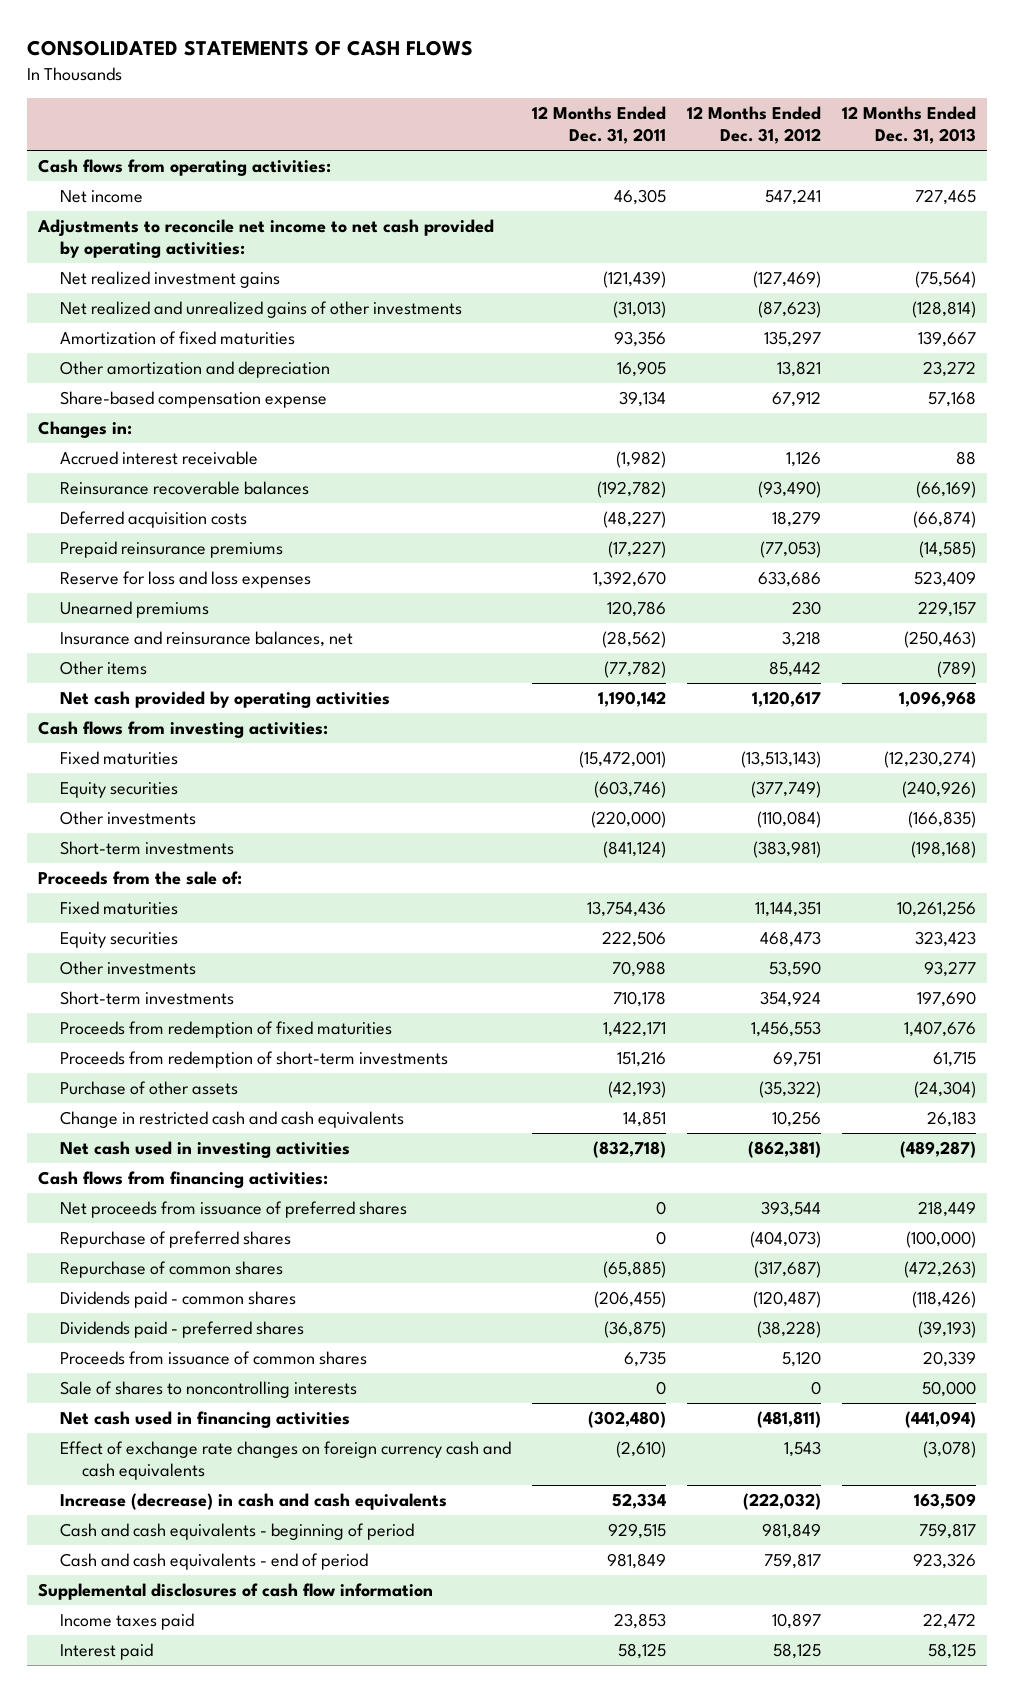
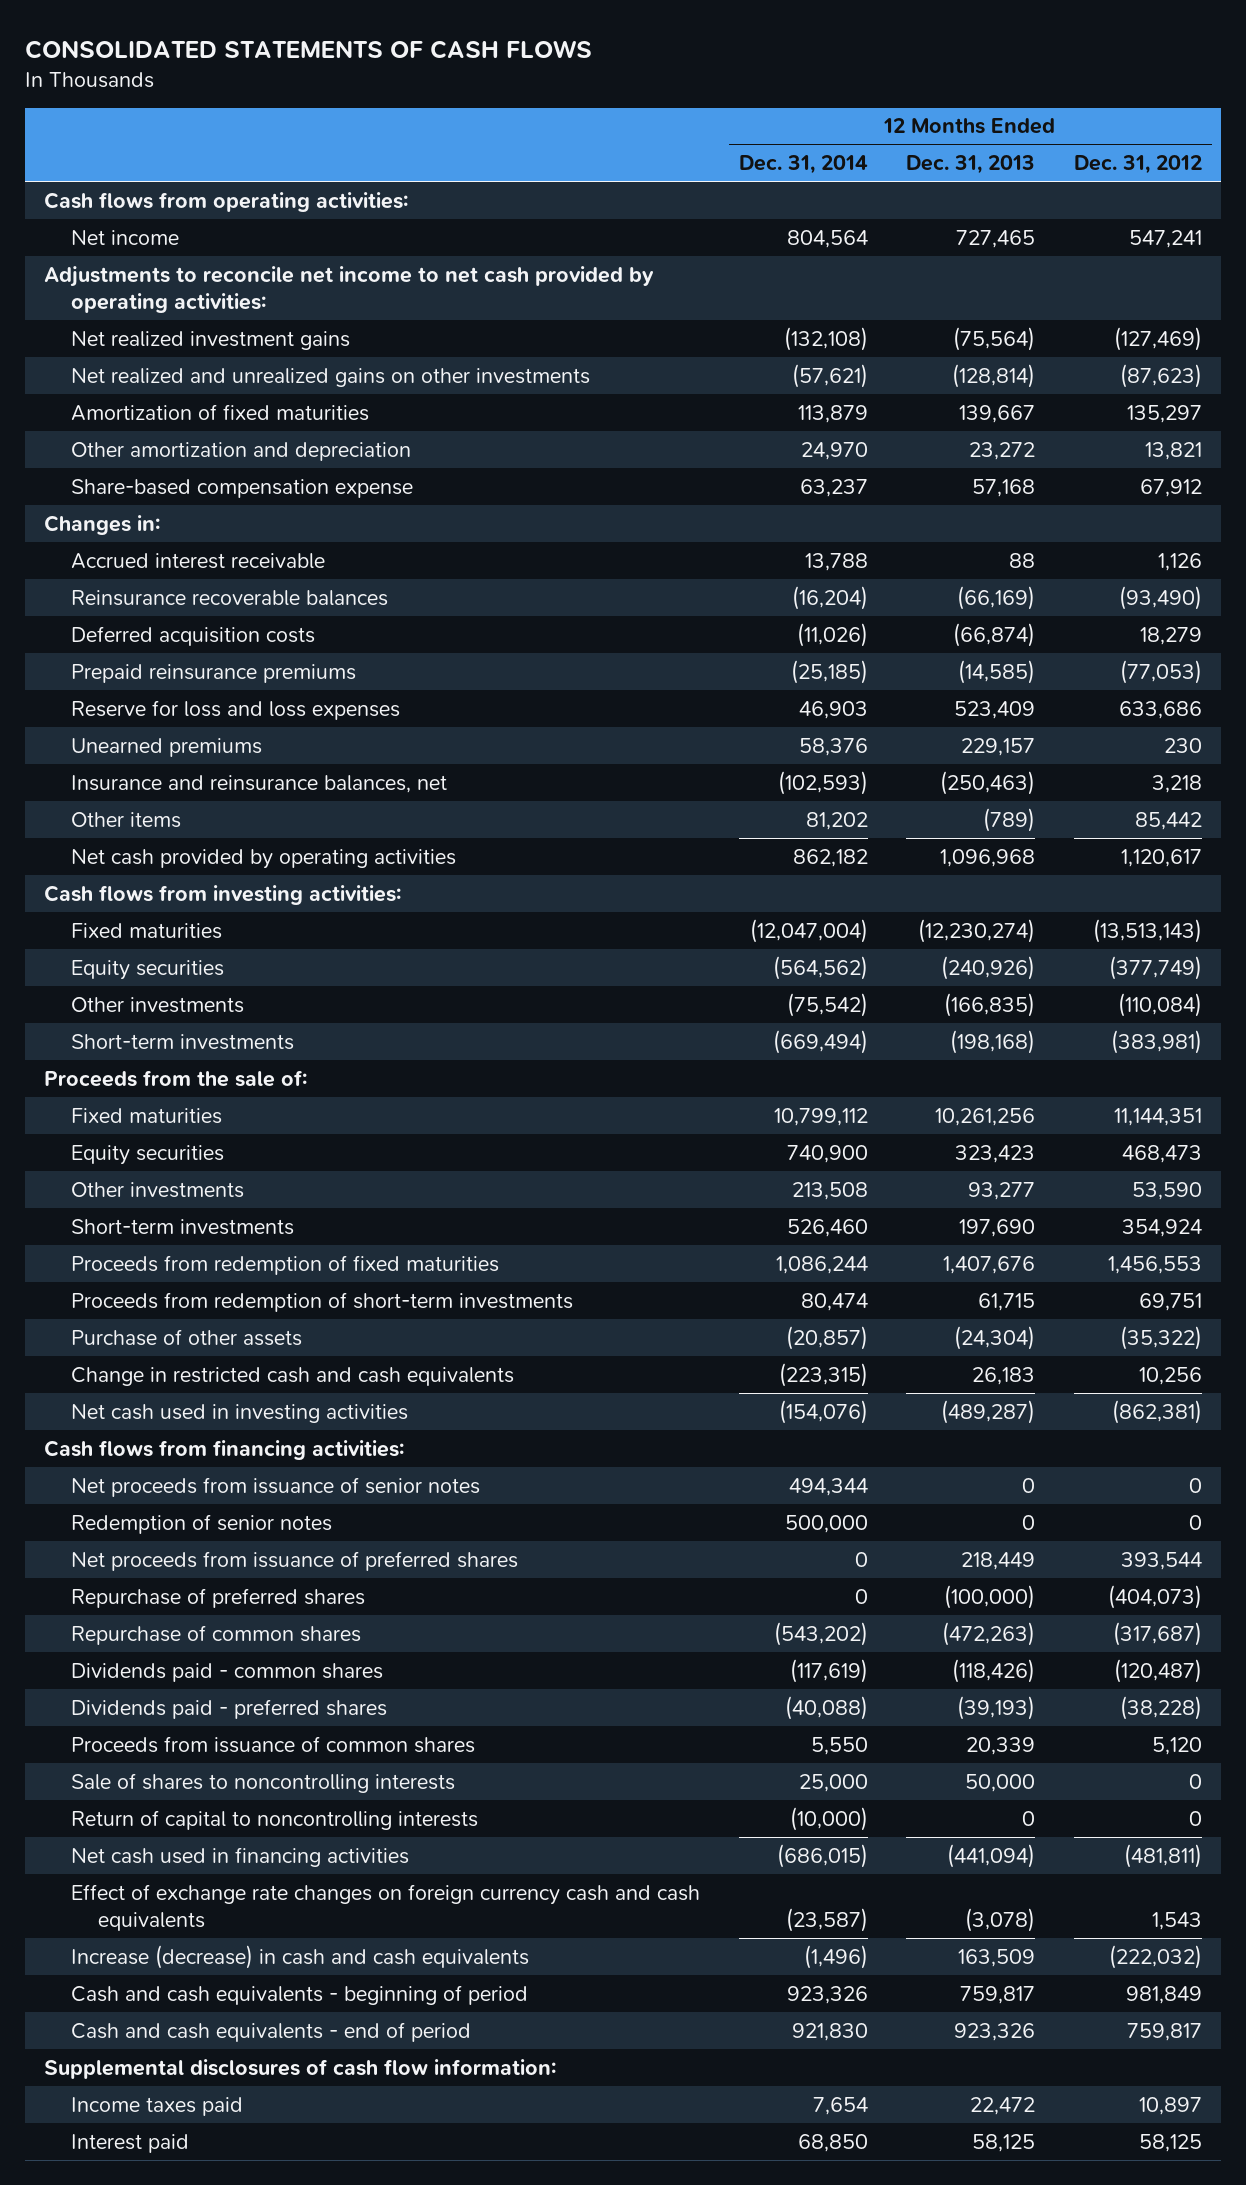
- | 12 Months Ended Dec. 31, 2011 | 12 Months Ended Dec. 31, 2012 | 12 Months Ended Dec. 31, 2013
+ | 12 Months Ended Dec. 31, 2014 | 12 Months Ended Dec. 31, 2013 | 12 Months Ended Dec. 31, 2012
- Net realized and unrealized gains of other investments | (31,013) | (87,623) | (128,814)
+ Net realized and unrealized gains on other investments | (57,621) | (128,814) | (87,623)
+ Net proceeds from issuance of senior notes | 494,344 | 0 | 0
+ Redemption of senior notes | 500,000 | 0 | 0
+ Return of capital to noncontrolling interests | (10,000) | 0 | 0
- Supplemental disclosures of cash flow information
+ Supplemental disclosures of cash flow information:

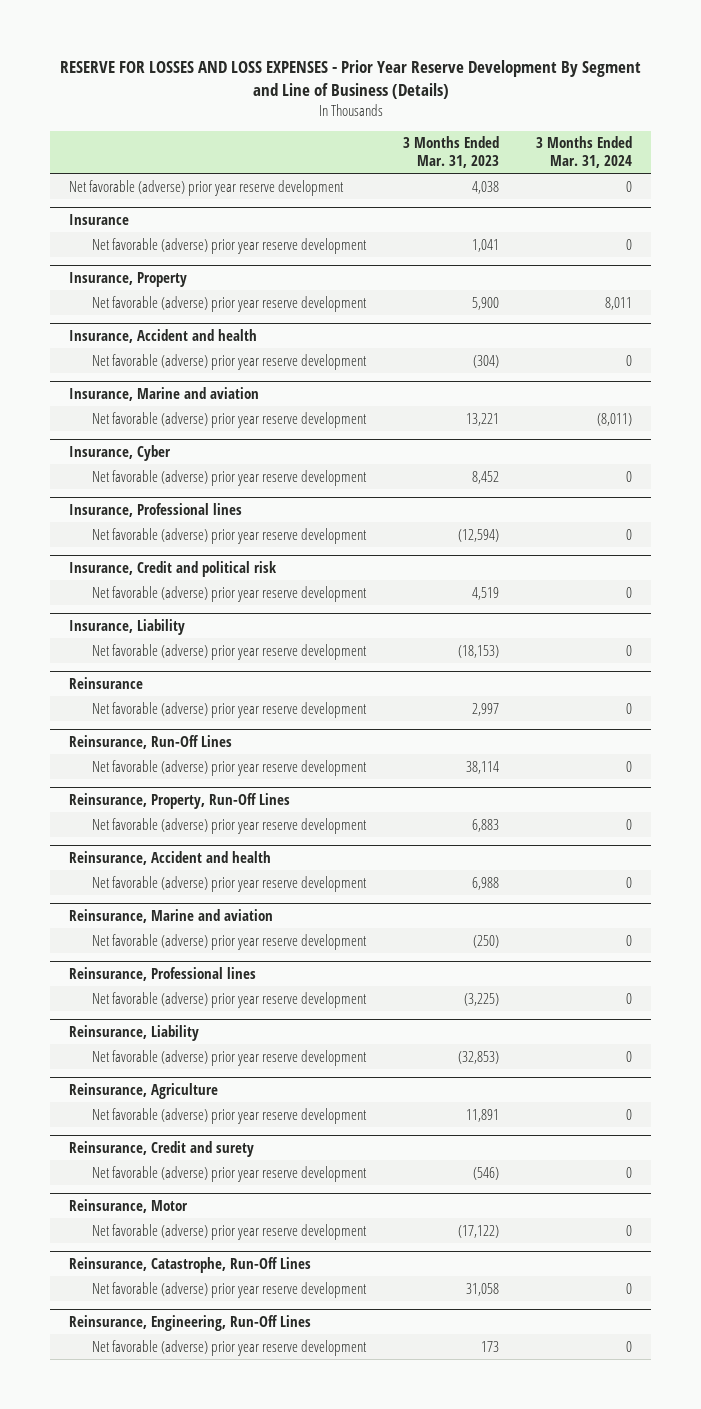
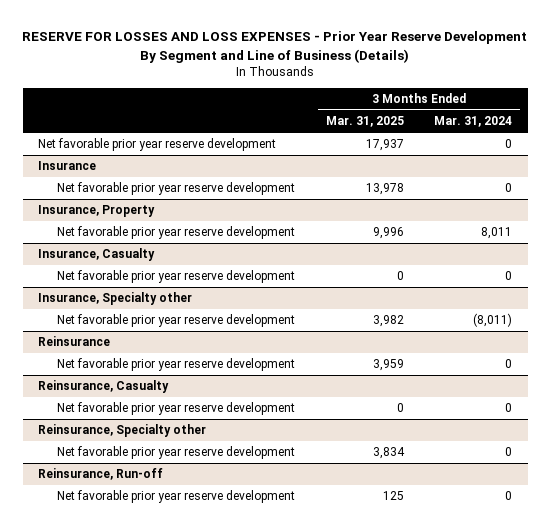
- | 3 Months Ended Mar. 31, 2023 | 3 Months Ended Mar. 31, 2024
+ | 3 Months Ended Mar. 31, 2025 | 3 Months Ended Mar. 31, 2024
- Net favorable (adverse) prior year reserve development | 4,038 | 0
+ Net favorable prior year reserve development | 17,937 | 0
@ Insurance
- Net favorable (adverse) prior year reserve development | 1,041 | 0
+ Net favorable prior year reserve development | 13,978 | 0
@ Insurance, Property
- Net favorable (adverse) prior year reserve development | 5,900 | 8,011
- Insurance, Accident and health
- Net favorable (adverse) prior year reserve development | (304) | 0
- Insurance, Marine and aviation
- Net favorable (adverse) prior year reserve development | 13,221 | (8,011)
- Insurance, Cyber
- Net favorable (adverse) prior year reserve development | 8,452 | 0
- Insurance, Professional lines
- Net favorable (adverse) prior year reserve development | (12,594) | 0
- Insurance, Credit and political risk
- Net favorable (adverse) prior year reserve development | 4,519 | 0
- Insurance, Liability
- Net favorable (adverse) prior year reserve development | (18,153) | 0
@ Insurance, Property
+ Net favorable prior year reserve development | 9,996 | 8,011
+ Insurance, Casualty
+ Net favorable prior year reserve development | 0 | 0
+ Insurance, Specialty other
+ Net favorable prior year reserve development | 3,982 | (8,011)
@ Reinsurance
- Net favorable (adverse) prior year reserve development | 2,997 | 0
- Reinsurance, Run-Off Lines
- Net favorable (adverse) prior year reserve development | 38,114 | 0
- Reinsurance, Property, Run-Off Lines
- Net favorable (adverse) prior year reserve development | 6,883 | 0
- Reinsurance, Accident and health
- Net favorable (adverse) prior year reserve development | 6,988 | 0
- Reinsurance, Marine and aviation
- Net favorable (adverse) prior year reserve development | (250) | 0
- Reinsurance, Professional lines
- Net favorable (adverse) prior year reserve development | (3,225) | 0
- Reinsurance, Liability
- Net favorable (adverse) prior year reserve development | (32,853) | 0
- Reinsurance, Agriculture
- Net favorable (adverse) prior year reserve development | 11,891 | 0
- Reinsurance, Credit and surety
- Net favorable (adverse) prior year reserve development | (546) | 0
- Reinsurance, Motor
- Net favorable (adverse) prior year reserve development | (17,122) | 0
- Reinsurance, Catastrophe, Run-Off Lines
- Net favorable (adverse) prior year reserve development | 31,058 | 0
- Reinsurance, Engineering, Run-Off Lines
- Net favorable (adverse) prior year reserve development | 173 | 0
@ Reinsurance
+ Net favorable prior year reserve development | 3,959 | 0
+ Reinsurance, Casualty
+ Net favorable prior year reserve development | 0 | 0
+ Reinsurance, Specialty other
+ Net favorable prior year reserve development | 3,834 | 0
+ Reinsurance, Run-off
+ Net favorable prior year reserve development | 125 | 0

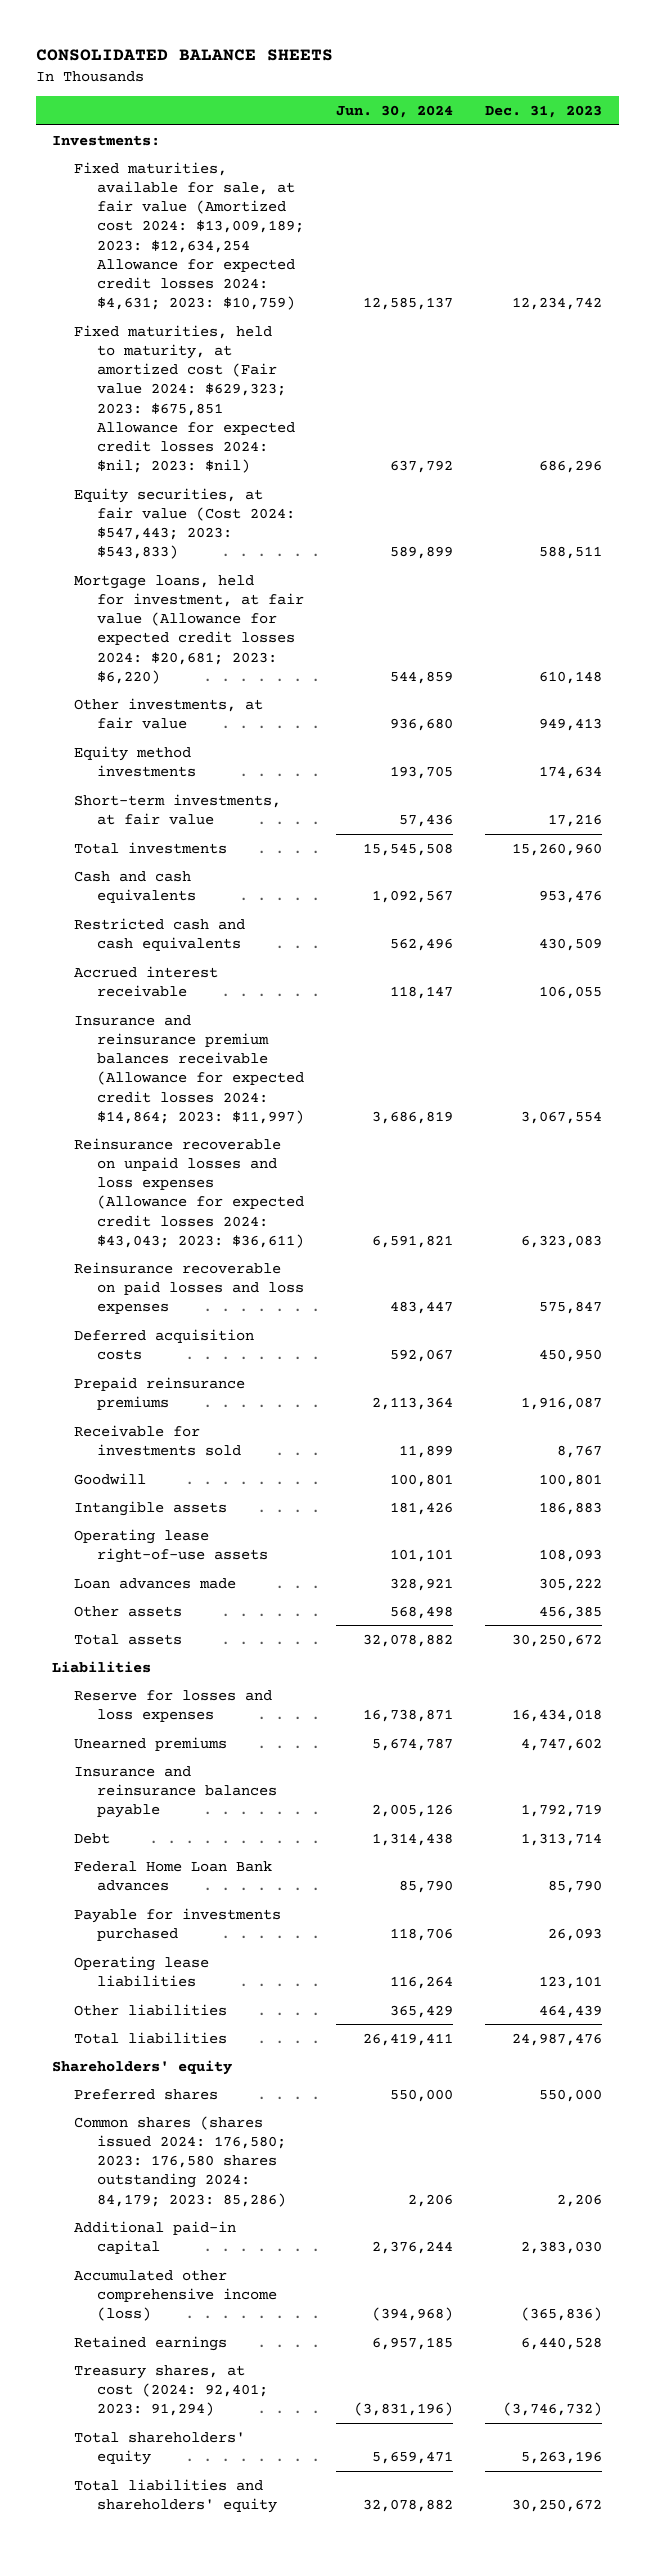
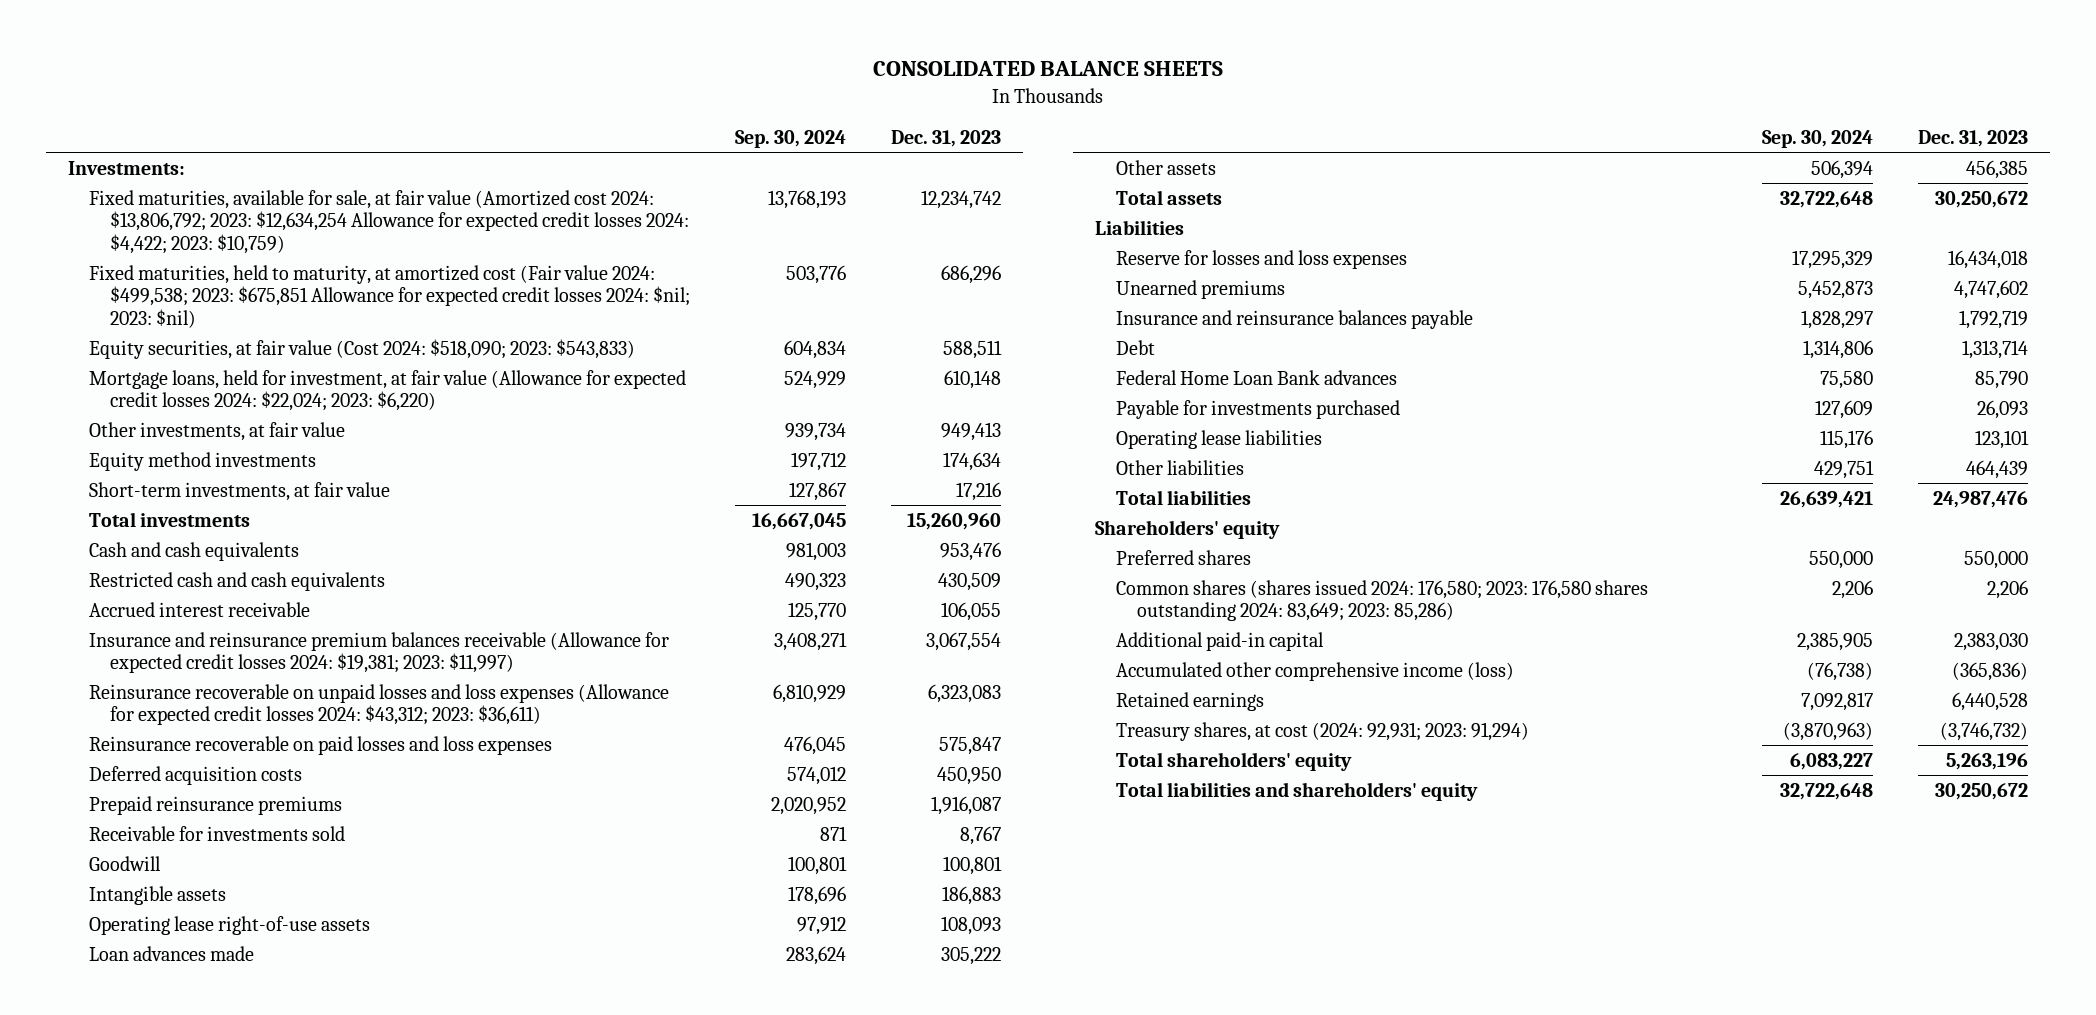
- | Jun. 30, 2024 | Dec. 31, 2023
+ | Sep. 30, 2024 | Dec. 31, 2023
- Fixed maturities, available for sale, at fair value (Amortized cost 2024: $13,009,189; 2023: $12,634,254 Allowance for expected credit losses 2024: $4,631; 2023: $10,759) | 12,585,137 | 12,234,742
- Fixed maturities, held to maturity, at amortized cost (Fair value 2024: $629,323; 2023: $675,851 Allowance for expected credit losses 2024: $nil; 2023: $nil) | 637,792 | 686,296
- Equity securities, at fair value (Cost 2024: $547,443; 2023: $543,833) | 589,899 | 588,511
- Mortgage loans, held for investment, at fair value (Allowance for expected credit losses 2024: $20,681; 2023: $6,220) | 544,859 | 610,148
+ Fixed maturities, available for sale, at fair value (Amortized cost 2024: $13,806,792; 2023: $12,634,254 Allowance for expected credit losses 2024: $4,422; 2023: $10,759) | 13,768,193 | 12,234,742
+ Fixed maturities, held to maturity, at amortized cost (Fair value 2024: $499,538; 2023: $675,851 Allowance for expected credit losses 2024: $nil; 2023: $nil) | 503,776 | 686,296
+ Equity securities, at fair value (Cost 2024: $518,090; 2023: $543,833) | 604,834 | 588,511
+ Mortgage loans, held for investment, at fair value (Allowance for expected credit losses 2024: $22,024; 2023: $6,220) | 524,929 | 610,148
- Insurance and reinsurance premium balances receivable (Allowance for expected credit losses 2024: $14,864; 2023: $11,997) | 3,686,819 | 3,067,554
- Reinsurance recoverable on unpaid losses and loss expenses (Allowance for expected credit losses 2024: $43,043; 2023: $36,611) | 6,591,821 | 6,323,083
+ Insurance and reinsurance premium balances receivable (Allowance for expected credit losses 2024: $19,381; 2023: $11,997) | 3,408,271 | 3,067,554
+ Reinsurance recoverable on unpaid losses and loss expenses (Allowance for expected credit losses 2024: $43,312; 2023: $36,611) | 6,810,929 | 6,323,083
- Common shares (shares issued 2024: 176,580; 2023: 176,580 shares outstanding 2024: 84,179; 2023: 85,286) | 2,206 | 2,206
+ Common shares (shares issued 2024: 176,580; 2023: 176,580 shares outstanding 2024: 83,649; 2023: 85,286) | 2,206 | 2,206
- Treasury shares, at cost (2024: 92,401; 2023: 91,294) | (3,831,196) | (3,746,732)
+ Treasury shares, at cost (2024: 92,931; 2023: 91,294) | (3,870,963) | (3,746,732)

